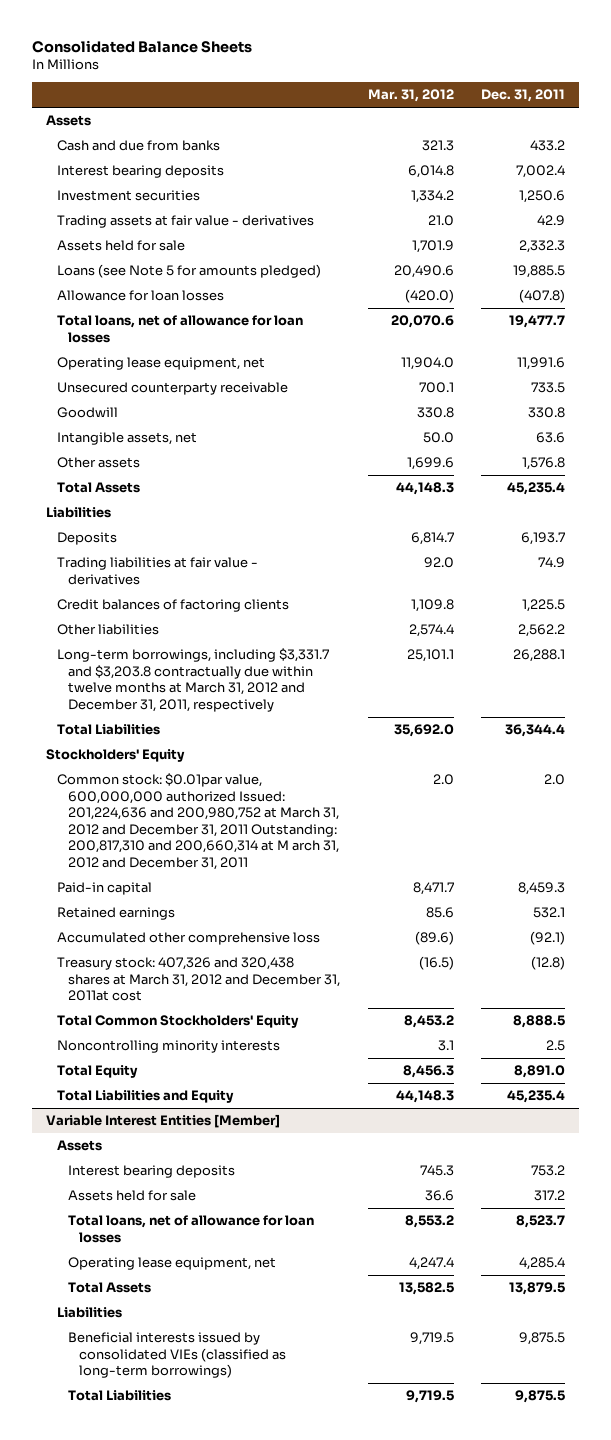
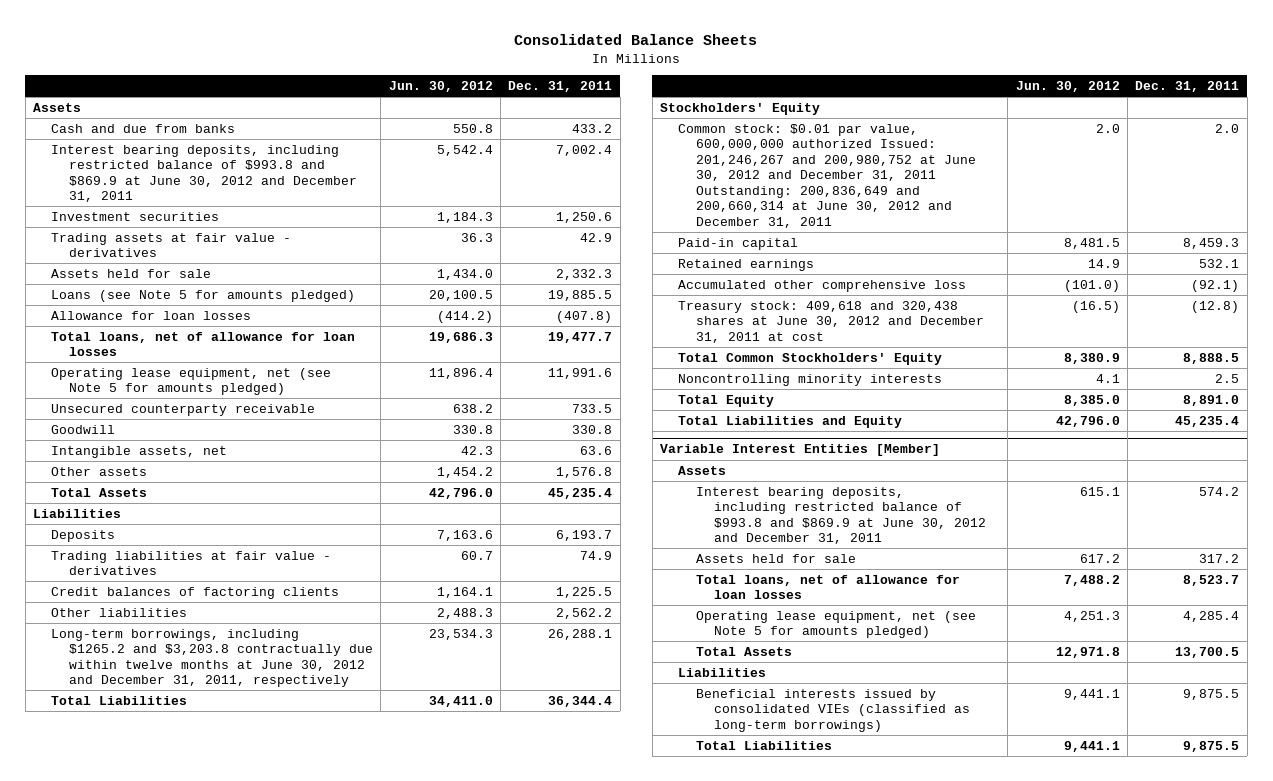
- | Mar. 31, 2012 | Dec. 31, 2011
+ | Jun. 30, 2012 | Dec. 31, 2011
- Interest bearing deposits | 6,014.8 | 7,002.4
+ Interest bearing deposits, including restricted balance of $993.8 and $869.9 at June 30, 2012 and December 31, 2011 | 5,542.4 | 7,002.4
- Operating lease equipment, net | 11,904.0 | 11,991.6
+ Operating lease equipment, net (see Note 5 for amounts pledged) | 11,896.4 | 11,991.6
- Long-term borrowings, including $3,331.7 and $3,203.8 contractually due within twelve months at March 31, 2012 and December 31, 2011, respectively | 25,101.1 | 26,288.1
+ Long-term borrowings, including $1265.2 and $3,203.8 contractually due within twelve months at June 30, 2012 and December 31, 2011, respectively | 23,534.3 | 26,288.1
- Common stock: $0.01par value, 600,000,000 authorized Issued: 201,224,636 and 200,980,752 at March 31, 2012 and December 31, 2011 Outstanding: 200,817,310 and 200,660,314 at M arch 31, 2012 and December 31, 2011 | 2.0 | 2.0
+ Common stock: $0.01 par value, 600,000,000 authorized Issued: 201,246,267 and 200,980,752 at June 30, 2012 and December 31, 2011 Outstanding: 200,836,649 and 200,660,314 at June 30, 2012 and December 31, 2011 | 2.0 | 2.0
- Treasury stock: 407,326 and 320,438 shares at March 31, 2012 and December 31, 2011at cost | (16.5) | (12.8)
+ Treasury stock: 409,618 and 320,438 shares at June 30, 2012 and December 31, 2011 at cost | (16.5) | (12.8)
@ Variable Interest Entities [Member]
- Interest bearing deposits | 745.3 | 753.2
+ Interest bearing deposits, including restricted balance of $993.8 and $869.9 at June 30, 2012 and December 31, 2011 | 615.1 | 574.2
- Operating lease equipment, net | 4,247.4 | 4,285.4
- Total Assets | 13,582.5 | 13,879.5
+ Operating lease equipment, net (see Note 5 for amounts pledged) | 4,251.3 | 4,285.4
+ Total Assets | 12,971.8 | 13,700.5

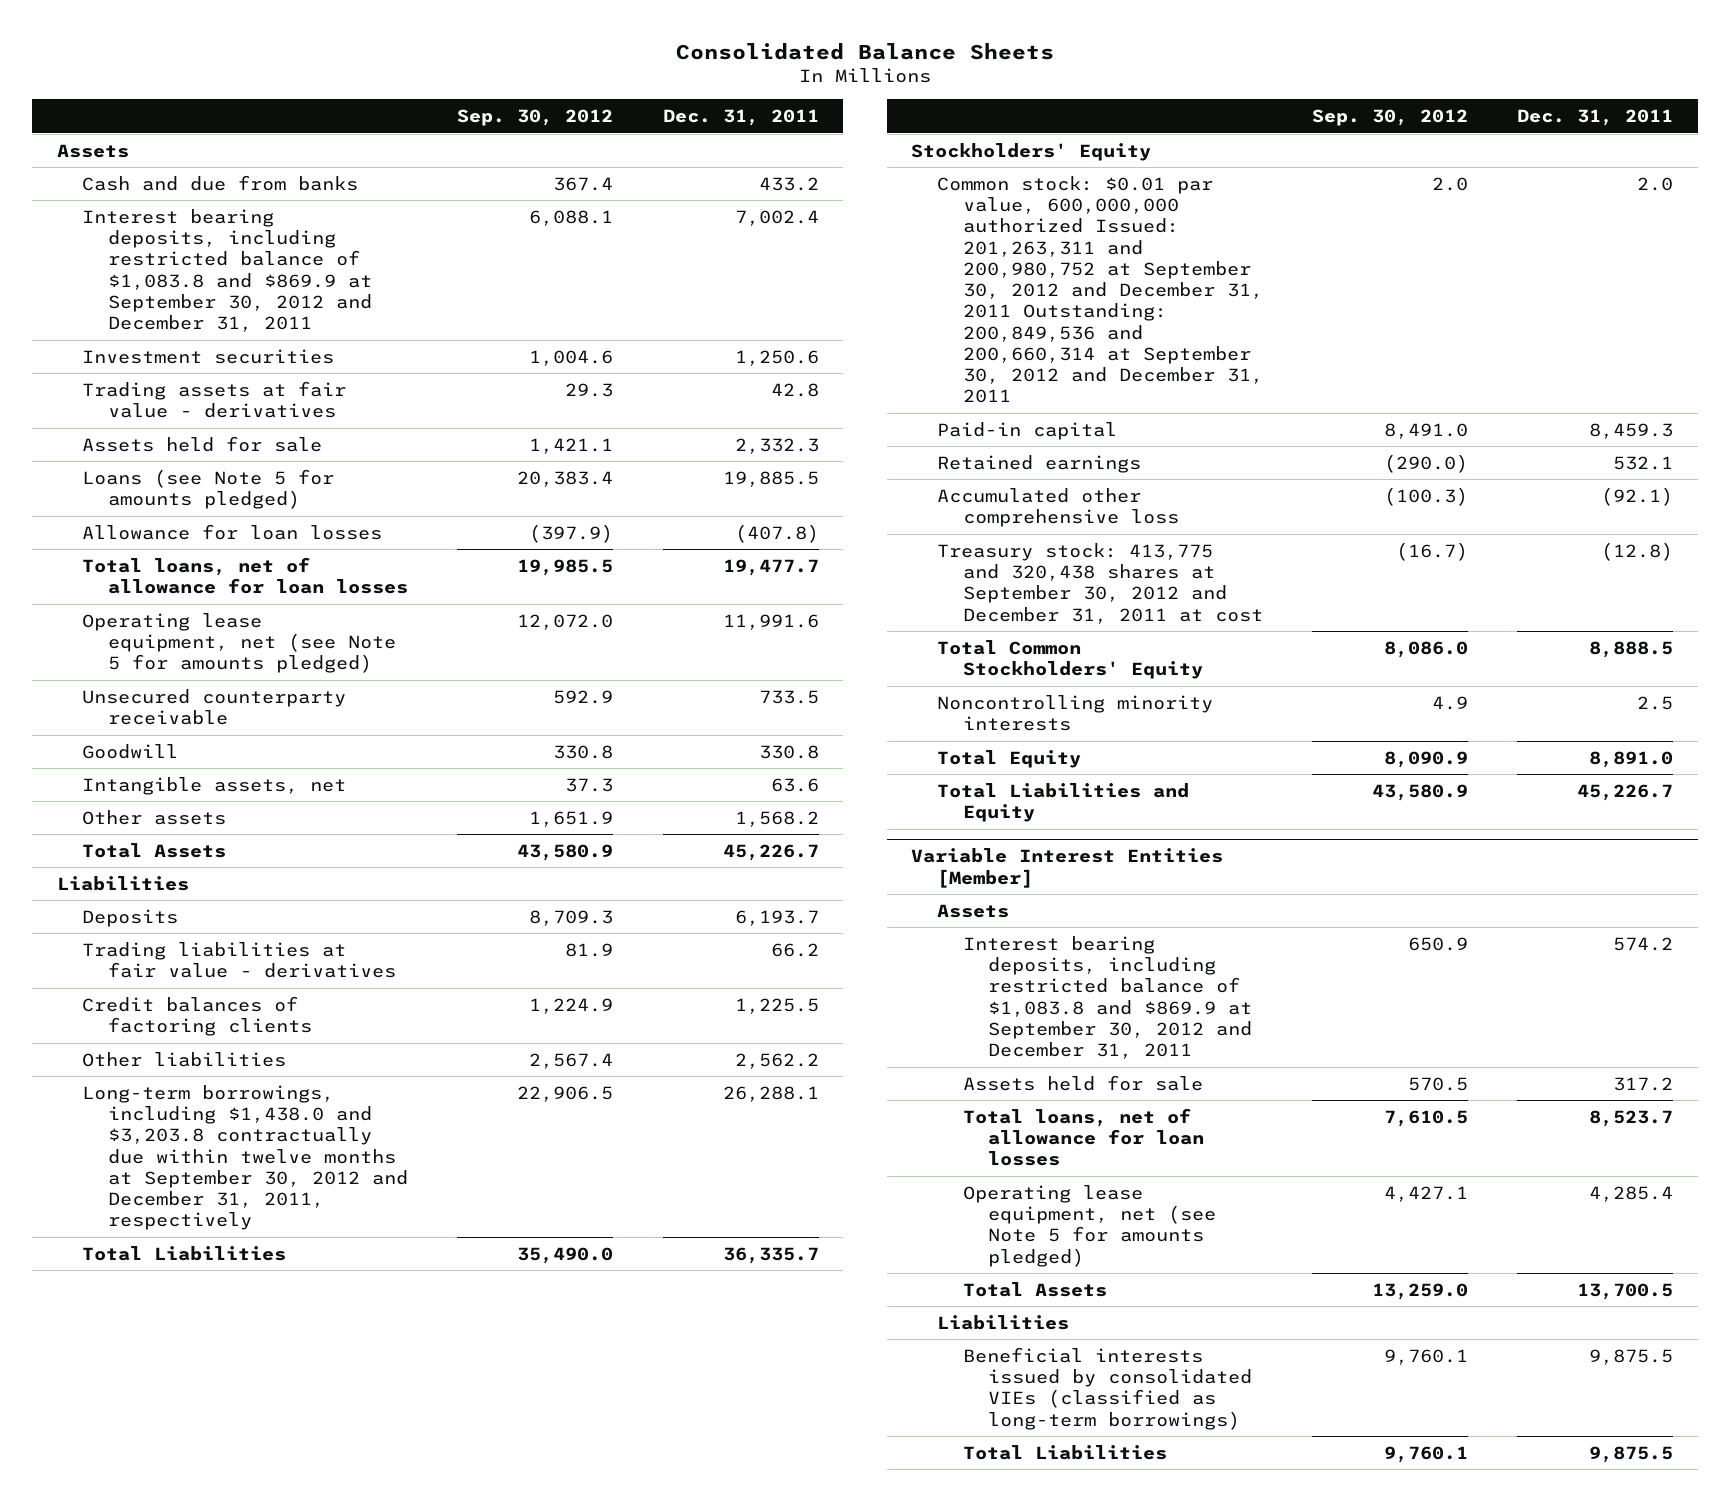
- | Jun. 30, 2012 | Dec. 31, 2011
+ | Sep. 30, 2012 | Dec. 31, 2011
- Interest bearing deposits, including restricted balance of $993.8 and $869.9 at June 30, 2012 and December 31, 2011 | 5,542.4 | 7,002.4
+ Interest bearing deposits, including restricted balance of $1,083.8 and $869.9 at September 30, 2012 and December 31, 2011 | 6,088.1 | 7,002.4
- Trading assets at fair value - derivatives | 36.3 | 42.9
+ Trading assets at fair value - derivatives | 29.3 | 42.8
- Other assets | 1,454.2 | 1,576.8
- Total Assets | 42,796.0 | 45,235.4
+ Other assets | 1,651.9 | 1,568.2
+ Total Assets | 43,580.9 | 45,226.7
- Trading liabilities at fair value - derivatives | 60.7 | 74.9
+ Trading liabilities at fair value - derivatives | 81.9 | 66.2
- Long-term borrowings, including $1265.2 and $3,203.8 contractually due within twelve months at June 30, 2012 and December 31, 2011, respectively | 23,534.3 | 26,288.1
- Total Liabilities | 34,411.0 | 36,344.4
+ Long-term borrowings, including $1,438.0 and $3,203.8 contractually due within twelve months at September 30, 2012 and December 31, 2011, respectively | 22,906.5 | 26,288.1
+ Total Liabilities | 35,490.0 | 36,335.7
- Common stock: $0.01 par value, 600,000,000 authorized Issued: 201,246,267 and 200,980,752 at June 30, 2012 and December 31, 2011 Outstanding: 200,836,649 and 200,660,314 at June 30, 2012 and December 31, 2011 | 2.0 | 2.0
+ Common stock: $0.01 par value, 600,000,000 authorized Issued: 201,263,311 and 200,980,752 at September 30, 2012 and December 31, 2011 Outstanding: 200,849,536 and 200,660,314 at September 30, 2012 and December 31, 2011 | 2.0 | 2.0
- Treasury stock: 409,618 and 320,438 shares at June 30, 2012 and December 31, 2011 at cost | (16.5) | (12.8)
+ Treasury stock: 413,775 and 320,438 shares at September 30, 2012 and December 31, 2011 at cost | (16.7) | (12.8)
- Total Liabilities and Equity | 42,796.0 | 45,235.4
+ Total Liabilities and Equity | 43,580.9 | 45,226.7
@ Variable Interest Entities [Member]
- Interest bearing deposits, including restricted balance of $993.8 and $869.9 at June 30, 2012 and December 31, 2011 | 615.1 | 574.2
+ Interest bearing deposits, including restricted balance of $1,083.8 and $869.9 at September 30, 2012 and December 31, 2011 | 650.9 | 574.2

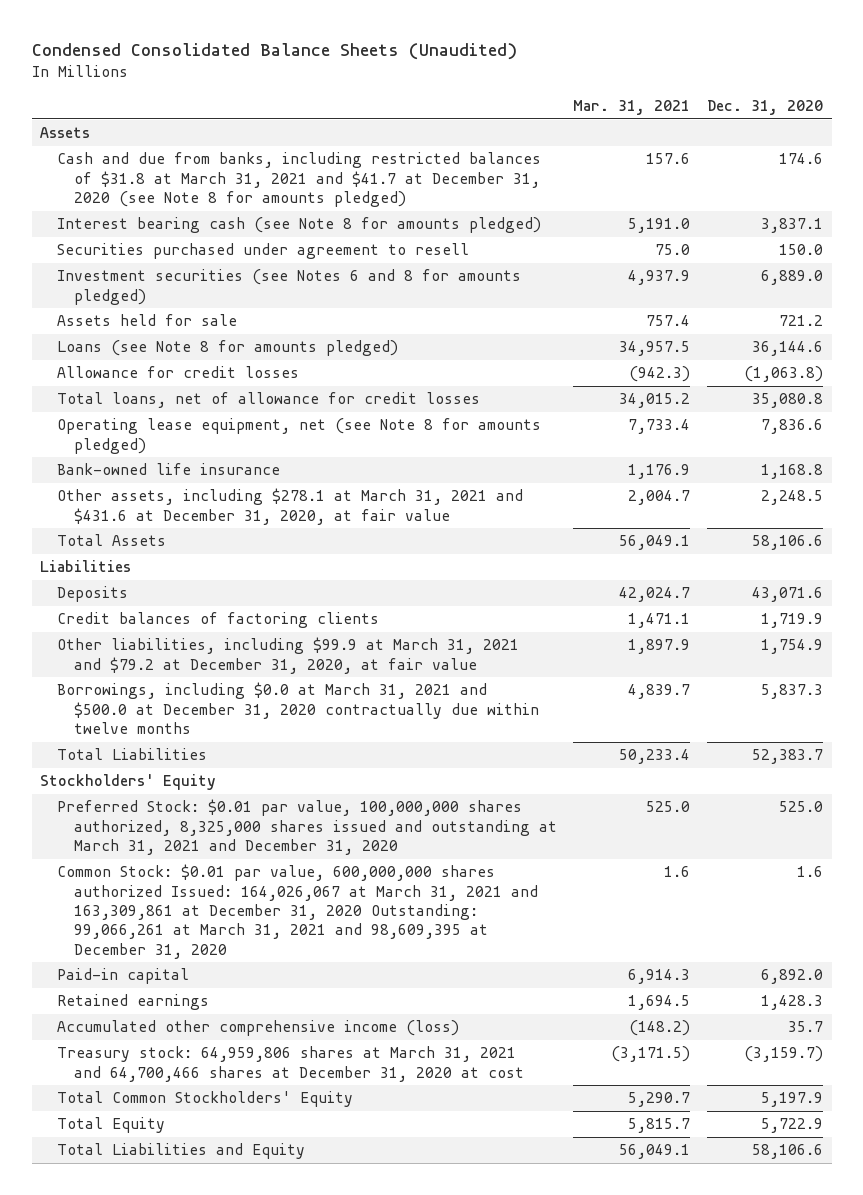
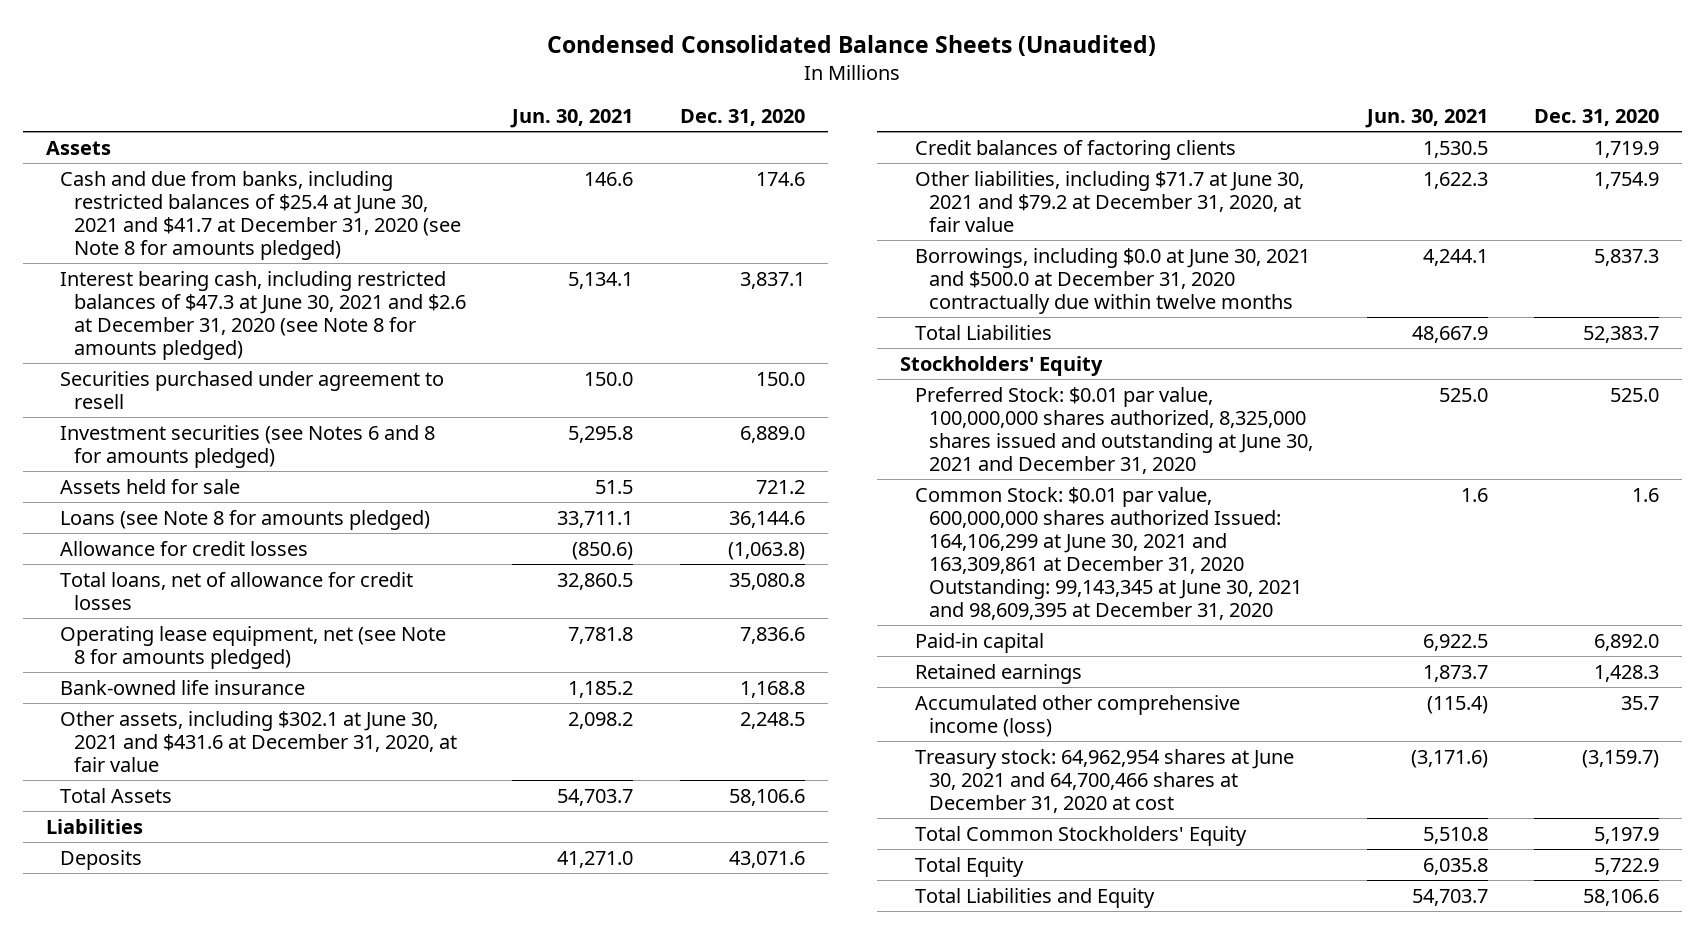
- | Mar. 31, 2021 | Dec. 31, 2020
+ | Jun. 30, 2021 | Dec. 31, 2020
- Cash and due from banks, including restricted balances of $31.8 at March 31, 2021 and $41.7 at December 31, 2020 (see Note 8 for amounts pledged) | 157.6 | 174.6
- Interest bearing cash (see Note 8 for amounts pledged) | 5,191.0 | 3,837.1
+ Cash and due from banks, including restricted balances of $25.4 at June 30, 2021 and $41.7 at December 31, 2020 (see Note 8 for amounts pledged) | 146.6 | 174.6
+ Interest bearing cash, including restricted balances of $47.3 at June 30, 2021 and $2.6 at December 31, 2020 (see Note 8 for amounts pledged) | 5,134.1 | 3,837.1
- Other assets, including $278.1 at March 31, 2021 and $431.6 at December 31, 2020, at fair value | 2,004.7 | 2,248.5
+ Other assets, including $302.1 at June 30, 2021 and $431.6 at December 31, 2020, at fair value | 2,098.2 | 2,248.5
- Other liabilities, including $99.9 at March 31, 2021 and $79.2 at December 31, 2020, at fair value | 1,897.9 | 1,754.9
- Borrowings, including $0.0 at March 31, 2021 and $500.0 at December 31, 2020 contractually due within twelve months | 4,839.7 | 5,837.3
+ Other liabilities, including $71.7 at June 30, 2021 and $79.2 at December 31, 2020, at fair value | 1,622.3 | 1,754.9
+ Borrowings, including $0.0 at June 30, 2021 and $500.0 at December 31, 2020 contractually due within twelve months | 4,244.1 | 5,837.3
- Preferred Stock: $0.01 par value, 100,000,000 shares authorized, 8,325,000 shares issued and outstanding at March 31, 2021 and December 31, 2020 | 525.0 | 525.0
- Common Stock: $0.01 par value, 600,000,000 shares authorized Issued: 164,026,067 at March 31, 2021 and 163,309,861 at December 31, 2020 Outstanding: 99,066,261 at March 31, 2021 and 98,609,395 at December 31, 2020 | 1.6 | 1.6
+ Preferred Stock: $0.01 par value, 100,000,000 shares authorized, 8,325,000 shares issued and outstanding at June 30, 2021 and December 31, 2020 | 525.0 | 525.0
+ Common Stock: $0.01 par value, 600,000,000 shares authorized Issued: 164,106,299 at June 30, 2021 and 163,309,861 at December 31, 2020 Outstanding: 99,143,345 at June 30, 2021 and 98,609,395 at December 31, 2020 | 1.6 | 1.6
- Treasury stock: 64,959,806 shares at March 31, 2021 and 64,700,466 shares at December 31, 2020 at cost | (3,171.5) | (3,159.7)
+ Treasury stock: 64,962,954 shares at June 30, 2021 and 64,700,466 shares at December 31, 2020 at cost | (3,171.6) | (3,159.7)

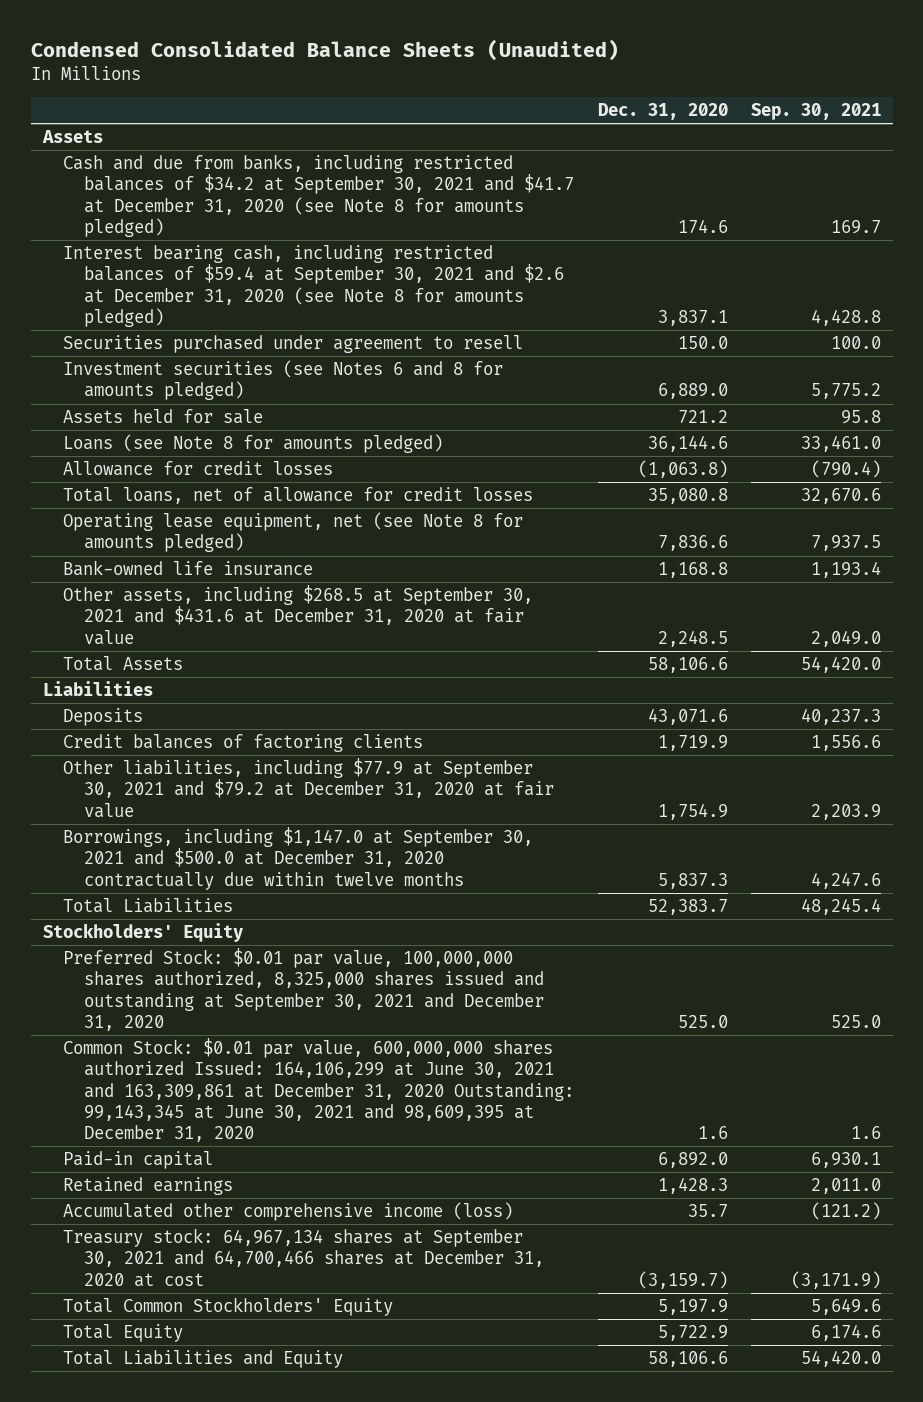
- | Jun. 30, 2021 | Dec. 31, 2020
+ | Dec. 31, 2020 | Sep. 30, 2021
- Cash and due from banks, including restricted balances of $25.4 at June 30, 2021 and $41.7 at December 31, 2020 (see Note 8 for amounts pledged) | 146.6 | 174.6
- Interest bearing cash, including restricted balances of $47.3 at June 30, 2021 and $2.6 at December 31, 2020 (see Note 8 for amounts pledged) | 5,134.1 | 3,837.1
+ Cash and due from banks, including restricted balances of $34.2 at September 30, 2021 and $41.7 at December 31, 2020 (see Note 8 for amounts pledged) | 174.6 | 169.7
+ Interest bearing cash, including restricted balances of $59.4 at September 30, 2021 and $2.6 at December 31, 2020 (see Note 8 for amounts pledged) | 3,837.1 | 4,428.8
- Other assets, including $302.1 at June 30, 2021 and $431.6 at December 31, 2020, at fair value | 2,098.2 | 2,248.5
+ Other assets, including $268.5 at September 30, 2021 and $431.6 at December 31, 2020 at fair value | 2,248.5 | 2,049.0
- Other liabilities, including $71.7 at June 30, 2021 and $79.2 at December 31, 2020, at fair value | 1,622.3 | 1,754.9
- Borrowings, including $0.0 at June 30, 2021 and $500.0 at December 31, 2020 contractually due within twelve months | 4,244.1 | 5,837.3
+ Other liabilities, including $77.9 at September 30, 2021 and $79.2 at December 31, 2020 at fair value | 1,754.9 | 2,203.9
+ Borrowings, including $1,147.0 at September 30, 2021 and $500.0 at December 31, 2020 contractually due within twelve months | 5,837.3 | 4,247.6
- Preferred Stock: $0.01 par value, 100,000,000 shares authorized, 8,325,000 shares issued and outstanding at June 30, 2021 and December 31, 2020 | 525.0 | 525.0
+ Preferred Stock: $0.01 par value, 100,000,000 shares authorized, 8,325,000 shares issued and outstanding at September 30, 2021 and December 31, 2020 | 525.0 | 525.0
- Treasury stock: 64,962,954 shares at June 30, 2021 and 64,700,466 shares at December 31, 2020 at cost | (3,171.6) | (3,159.7)
+ Treasury stock: 64,967,134 shares at September 30, 2021 and 64,700,466 shares at December 31, 2020 at cost | (3,159.7) | (3,171.9)

